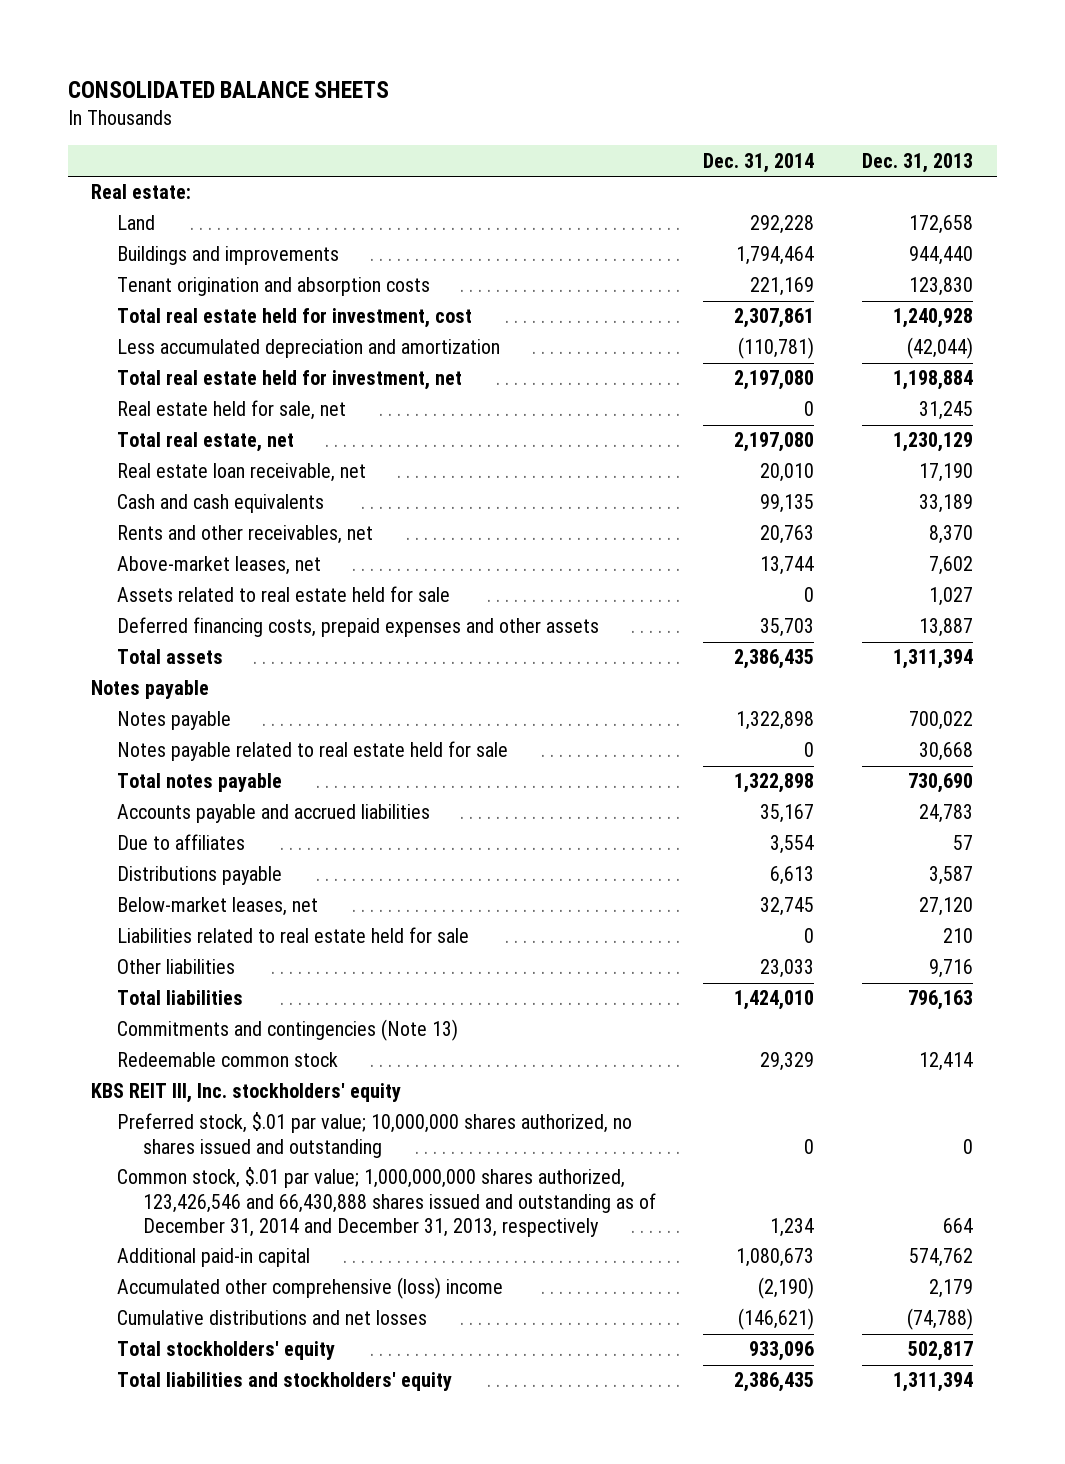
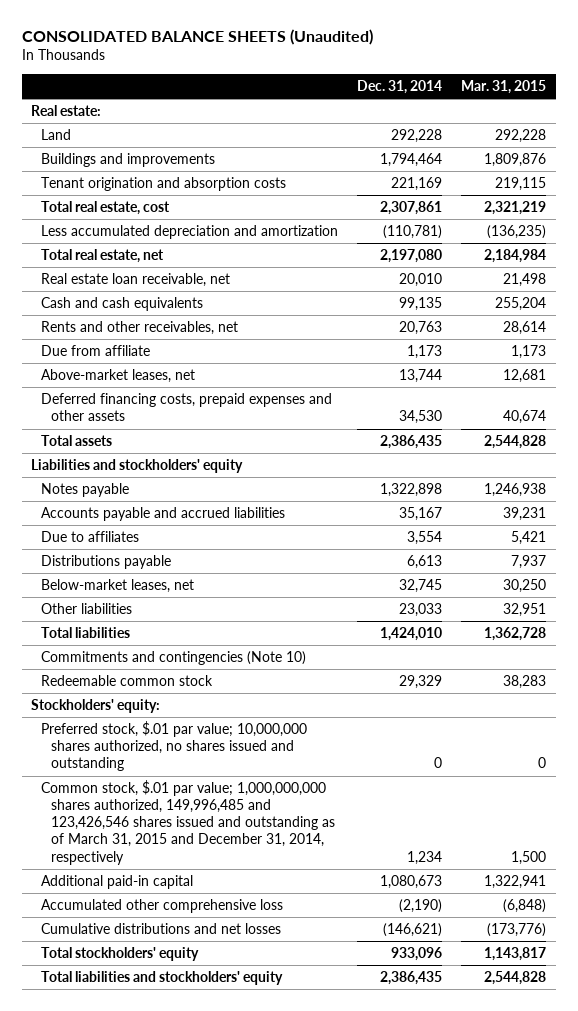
- CONSOLIDATED BALANCE SHEETS
+ CONSOLIDATED BALANCE SHEETS (Unaudited)
- | Dec. 31, 2014 | Dec. 31, 2013
+ | Dec. 31, 2014 | Mar. 31, 2015
- Total real estate held for investment, cost | 2,307,861 | 1,240,928
+ Total real estate, cost | 2,307,861 | 2,321,219
- Total real estate held for investment, net | 2,197,080 | 1,198,884
- Real estate held for sale, net | 0 | 31,245
+ Due from affiliate | 1,173 | 1,173
- Assets related to real estate held for sale | 0 | 1,027
- Deferred financing costs, prepaid expenses and other assets | 35,703 | 13,887
+ Deferred financing costs, prepaid expenses and other assets | 34,530 | 40,674
- Notes payable
+ Liabilities and stockholders' equity
- Notes payable related to real estate held for sale | 0 | 30,668
- Total notes payable | 1,322,898 | 730,690
- Liabilities related to real estate held for sale | 0 | 210
- Commitments and contingencies (Note 13)
+ Commitments and contingencies (Note 10)
- KBS REIT III, Inc. stockholders' equity
+ Stockholders' equity:
- Common stock, $.01 par value; 1,000,000,000 shares authorized, 123,426,546 and 66,430,888 shares issued and outstanding as of December 31, 2014 and December 31, 2013, respectively | 1,234 | 664
+ Common stock, $.01 par value; 1,000,000,000 shares authorized, 149,996,485 and 123,426,546 shares issued and outstanding as of March 31, 2015 and December 31, 2014, respectively | 1,234 | 1,500
- Accumulated other comprehensive (loss) income | (2,190) | 2,179
+ Accumulated other comprehensive loss | (2,190) | (6,848)

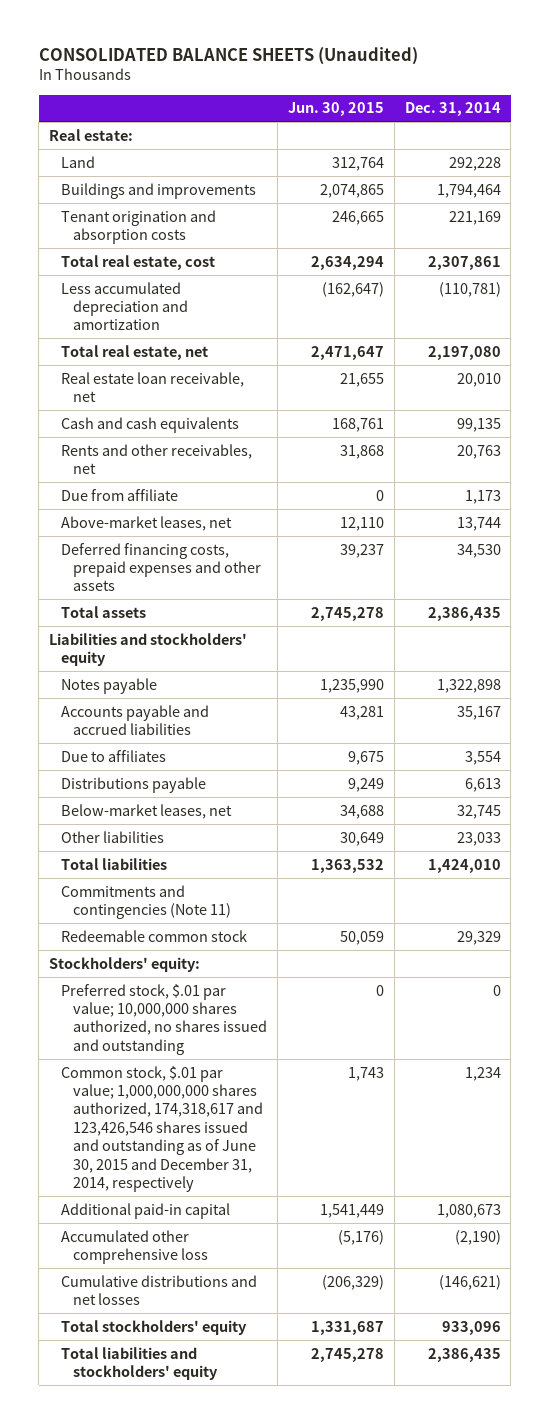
- | Dec. 31, 2014 | Mar. 31, 2015
+ | Jun. 30, 2015 | Dec. 31, 2014
- Commitments and contingencies (Note 10)
+ Commitments and contingencies (Note 11)
- Common stock, $.01 par value; 1,000,000,000 shares authorized, 149,996,485 and 123,426,546 shares issued and outstanding as of March 31, 2015 and December 31, 2014, respectively | 1,234 | 1,500
+ Common stock, $.01 par value; 1,000,000,000 shares authorized, 174,318,617 and 123,426,546 shares issued and outstanding as of June 30, 2015 and December 31, 2014, respectively | 1,743 | 1,234

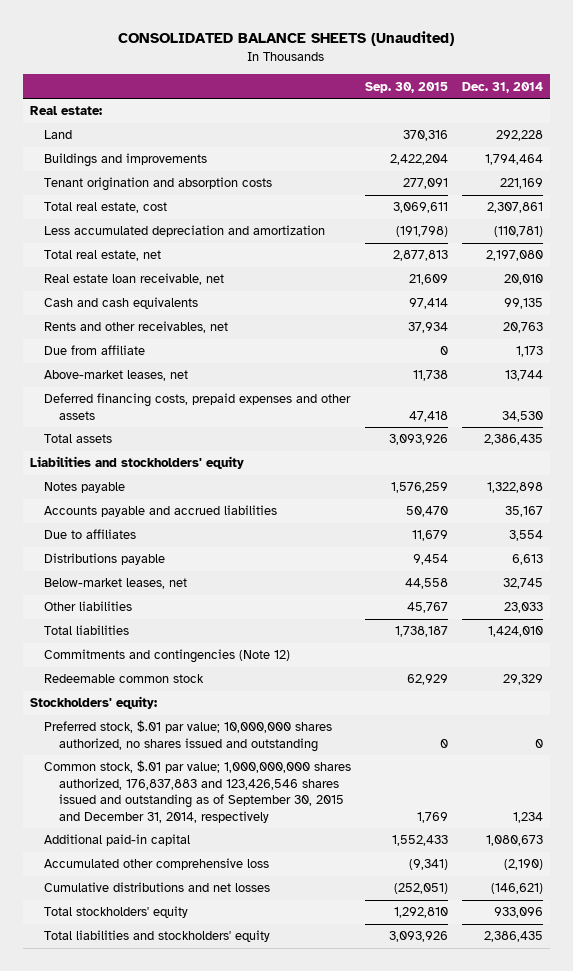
- | Jun. 30, 2015 | Dec. 31, 2014
+ | Sep. 30, 2015 | Dec. 31, 2014
- Commitments and contingencies (Note 11)
+ Commitments and contingencies (Note 12)
- Common stock, $.01 par value; 1,000,000,000 shares authorized, 174,318,617 and 123,426,546 shares issued and outstanding as of June 30, 2015 and December 31, 2014, respectively | 1,743 | 1,234
+ Common stock, $.01 par value; 1,000,000,000 shares authorized, 176,837,883 and 123,426,546 shares issued and outstanding as of September 30, 2015 and December 31, 2014, respectively | 1,769 | 1,234

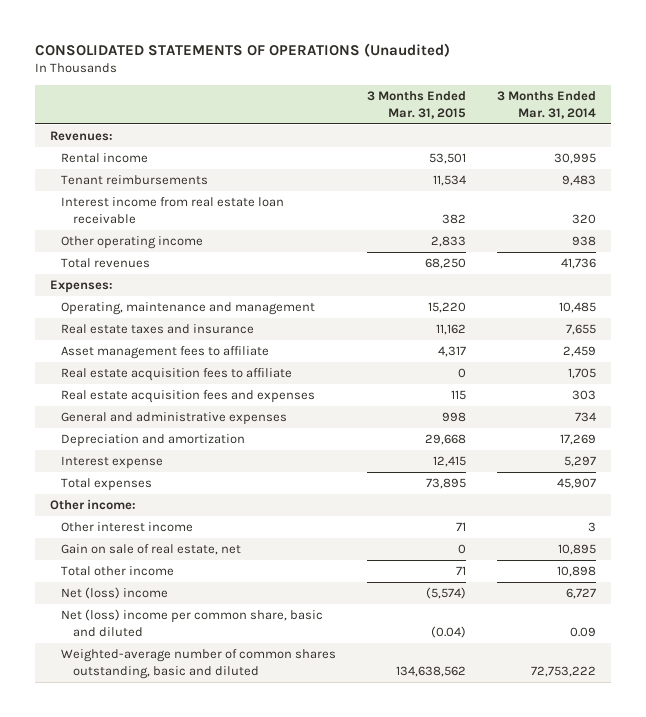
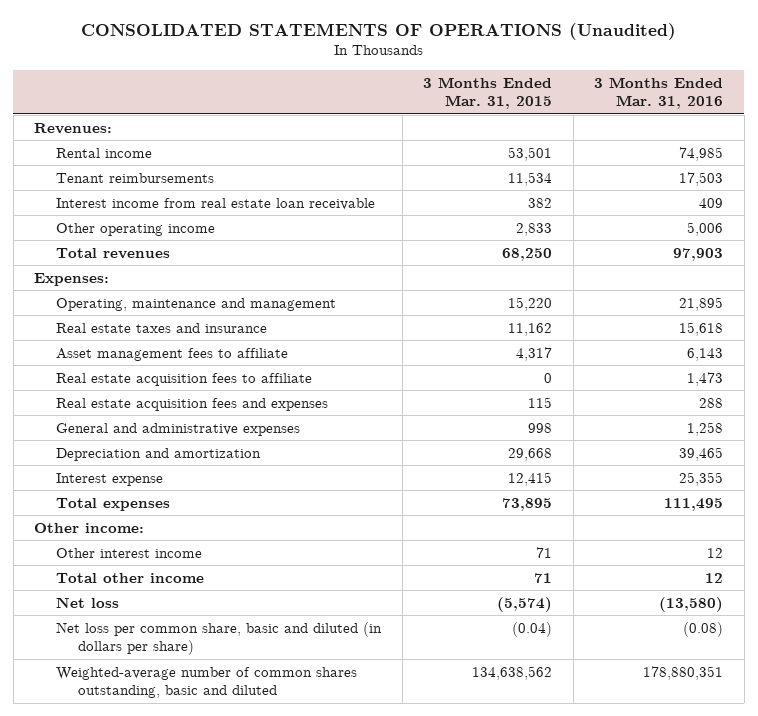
- | 3 Months Ended Mar. 31, 2015 | 3 Months Ended Mar. 31, 2014
+ | 3 Months Ended Mar. 31, 2015 | 3 Months Ended Mar. 31, 2016
- Gain on sale of real estate, net | 0 | 10,895
- Net (loss) income | (5,574) | 6,727
- Net (loss) income per common share, basic and diluted | (0.04) | 0.09
+ Net loss | (5,574) | (13,580)
+ Net loss per common share, basic and diluted (in dollars per share) | (0.04) | (0.08)

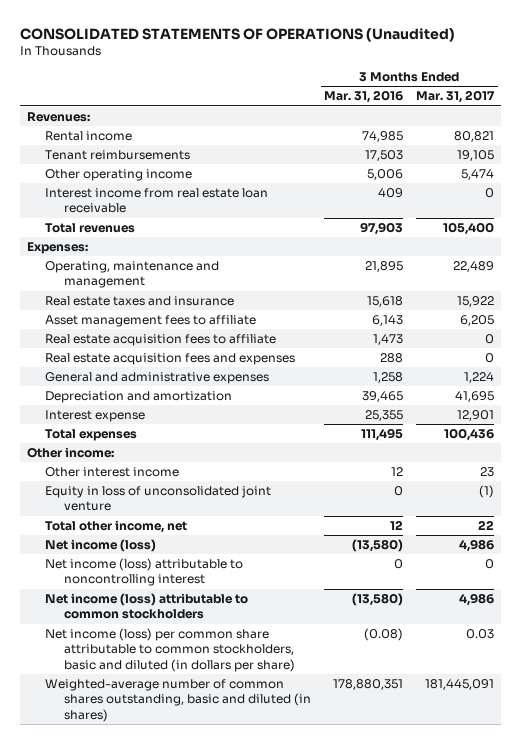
- | 3 Months Ended Mar. 31, 2015 | 3 Months Ended Mar. 31, 2016
+ | 3 Months Ended Mar. 31, 2016 | 3 Months Ended Mar. 31, 2017
moved down: Interest income from real estate loan receivable | 409 | 0
- Total other income | 71 | 12
- Net loss | (5,574) | (13,580)
- Net loss per common share, basic and diluted (in dollars per share) | (0.04) | (0.08)
- Weighted-average number of common shares outstanding, basic and diluted | 134,638,562 | 178,880,351
+ Equity in loss of unconsolidated joint venture | 0 | (1)
+ Total other income, net | 12 | 22
+ Net income (loss) | (13,580) | 4,986
+ Net income (loss) attributable to noncontrolling interest | 0 | 0
+ Net income (loss) attributable to common stockholders | (13,580) | 4,986
+ Net income (loss) per common share attributable to common stockholders, basic and diluted (in dollars per share) | (0.08) | 0.03
+ Weighted-average number of common shares outstanding, basic and diluted (in shares) | 178,880,351 | 181,445,091

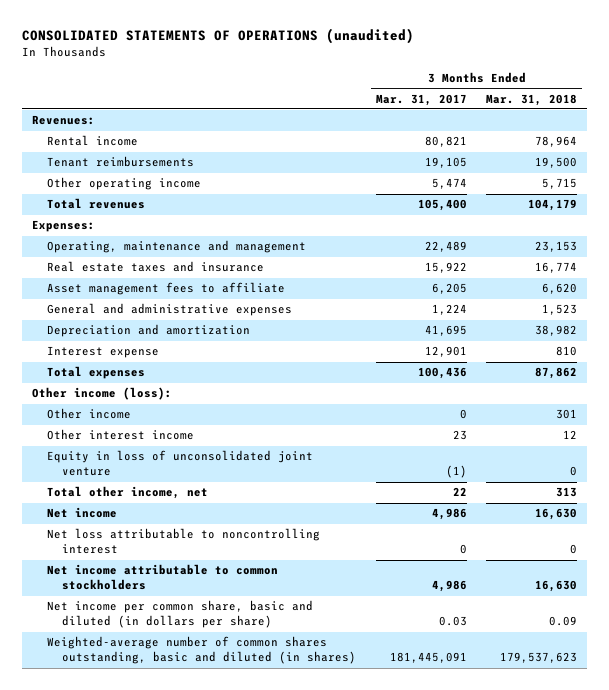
- CONSOLIDATED STATEMENTS OF OPERATIONS (Unaudited)
+ CONSOLIDATED STATEMENTS OF OPERATIONS (unaudited)
- | 3 Months Ended Mar. 31, 2016 | 3 Months Ended Mar. 31, 2017
+ | 3 Months Ended Mar. 31, 2017 | 3 Months Ended Mar. 31, 2018
- Interest income from real estate loan receivable | 409 | 0
- Real estate acquisition fees to affiliate | 1,473 | 0
- Real estate acquisition fees and expenses | 288 | 0
- Other income:
+ Other income (loss):
+ Other income | 0 | 301
- Net income (loss) | (13,580) | 4,986
- Net income (loss) attributable to noncontrolling interest | 0 | 0
- Net income (loss) attributable to common stockholders | (13,580) | 4,986
- Net income (loss) per common share attributable to common stockholders, basic and diluted (in dollars per share) | (0.08) | 0.03
+ Net income | 4,986 | 16,630
+ Net loss attributable to noncontrolling interest | 0 | 0
+ Net income attributable to common stockholders | 4,986 | 16,630
+ Net income per common share, basic and diluted (in dollars per share) | 0.03 | 0.09

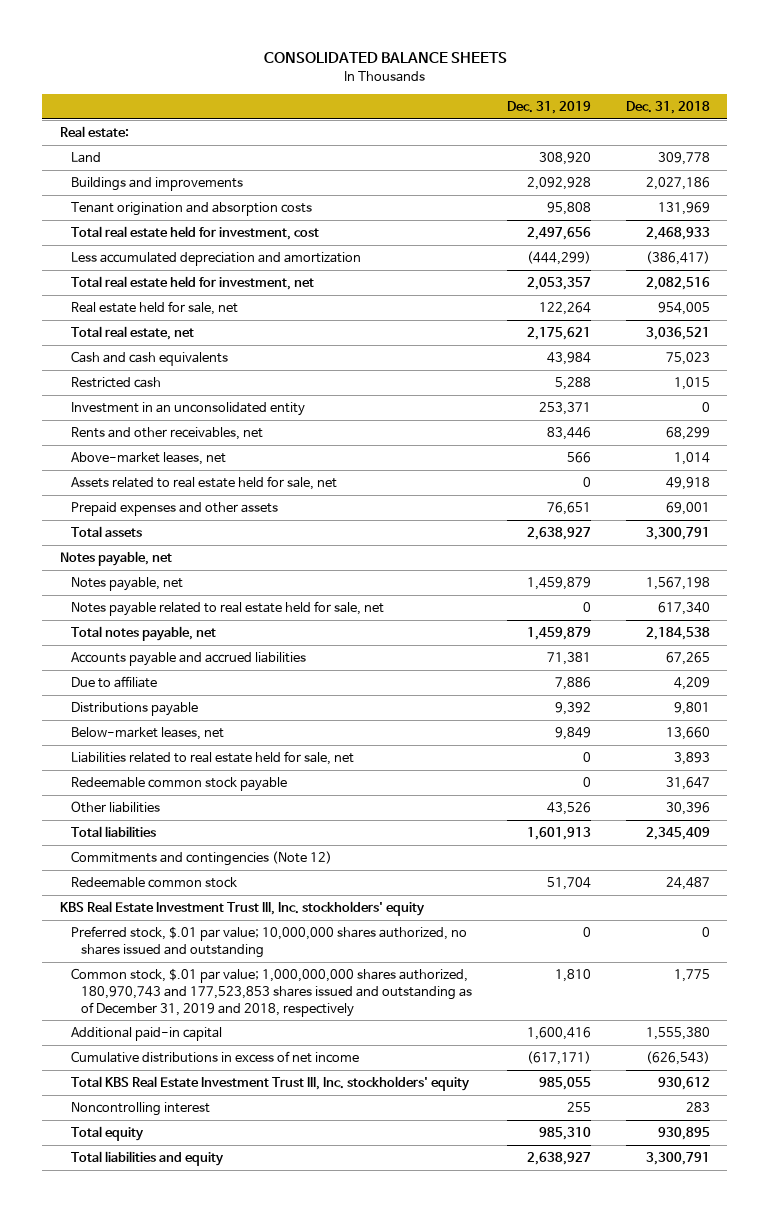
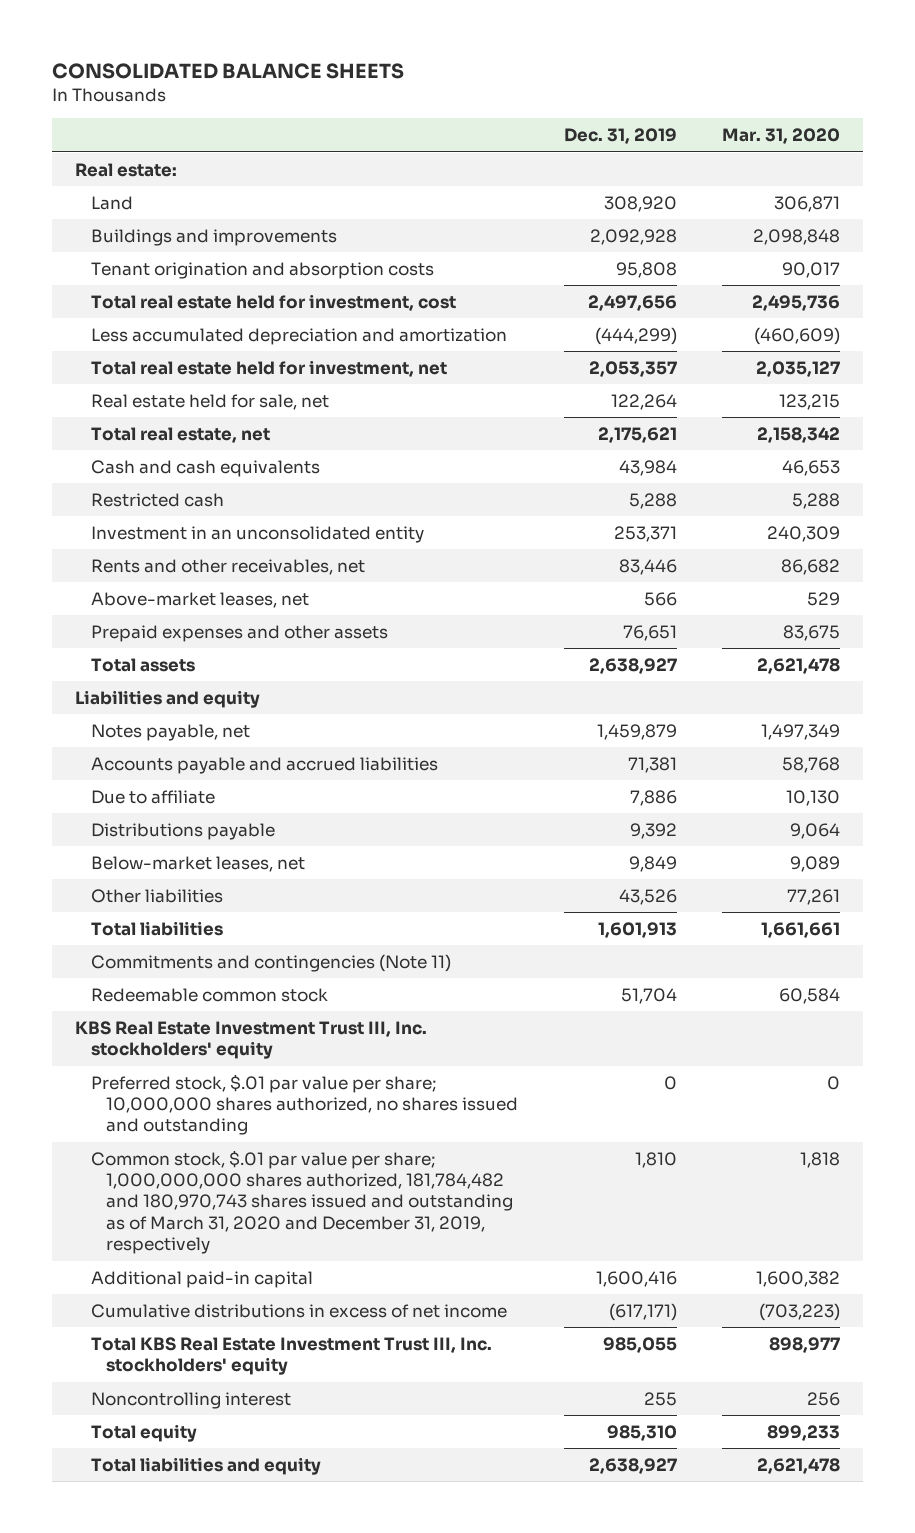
- | Dec. 31, 2019 | Dec. 31, 2018
+ | Dec. 31, 2019 | Mar. 31, 2020
- Assets related to real estate held for sale, net | 0 | 49,918
- Notes payable, net
+ Liabilities and equity
- Notes payable related to real estate held for sale, net | 0 | 617,340
- Total notes payable, net | 1,459,879 | 2,184,538
- Liabilities related to real estate held for sale, net | 0 | 3,893
- Redeemable common stock payable | 0 | 31,647
- Commitments and contingencies (Note 12)
+ Commitments and contingencies (Note 11)
- Preferred stock, $.01 par value; 10,000,000 shares authorized, no shares issued and outstanding | 0 | 0
- Common stock, $.01 par value; 1,000,000,000 shares authorized, 180,970,743 and 177,523,853 shares issued and outstanding as of December 31, 2019 and 2018, respectively | 1,810 | 1,775
+ Preferred stock, $.01 par value per share; 10,000,000 shares authorized, no shares issued and outstanding | 0 | 0
+ Common stock, $.01 par value per share; 1,000,000,000 shares authorized, 181,784,482 and 180,970,743 shares issued and outstanding as of March 31, 2020 and December 31, 2019, respectively | 1,810 | 1,818

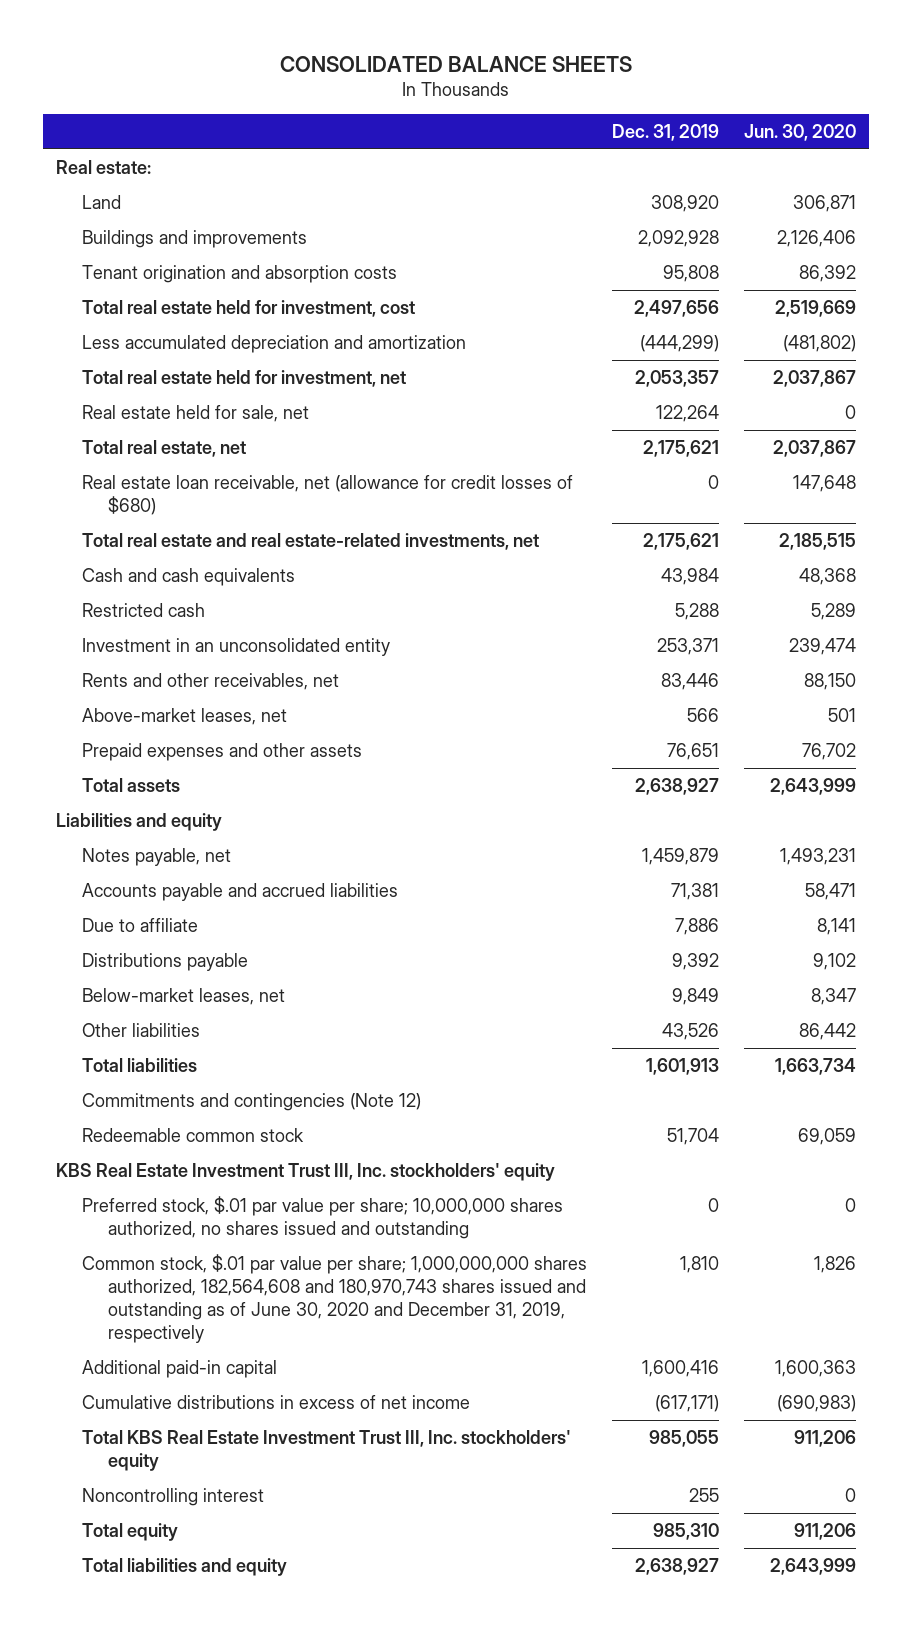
- | Dec. 31, 2019 | Mar. 31, 2020
+ | Dec. 31, 2019 | Jun. 30, 2020
+ Real estate loan receivable, net (allowance for credit losses of $680) | 0 | 147,648
+ Total real estate and real estate-related investments, net | 2,175,621 | 2,185,515
- Commitments and contingencies (Note 11)
+ Commitments and contingencies (Note 12)
- Common stock, $.01 par value per share; 1,000,000,000 shares authorized, 181,784,482 and 180,970,743 shares issued and outstanding as of March 31, 2020 and December 31, 2019, respectively | 1,810 | 1,818
+ Common stock, $.01 par value per share; 1,000,000,000 shares authorized, 182,564,608 and 180,970,743 shares issued and outstanding as of June 30, 2020 and December 31, 2019, respectively | 1,810 | 1,826

